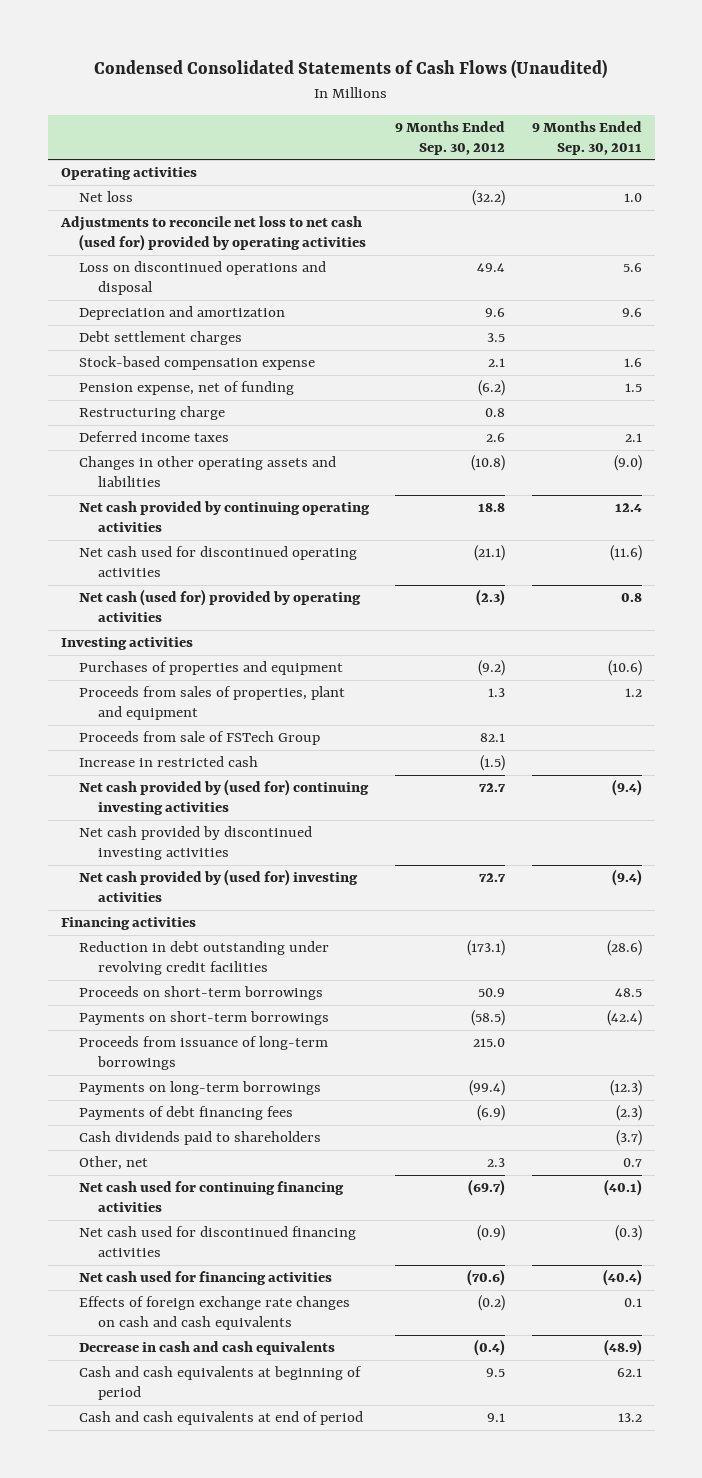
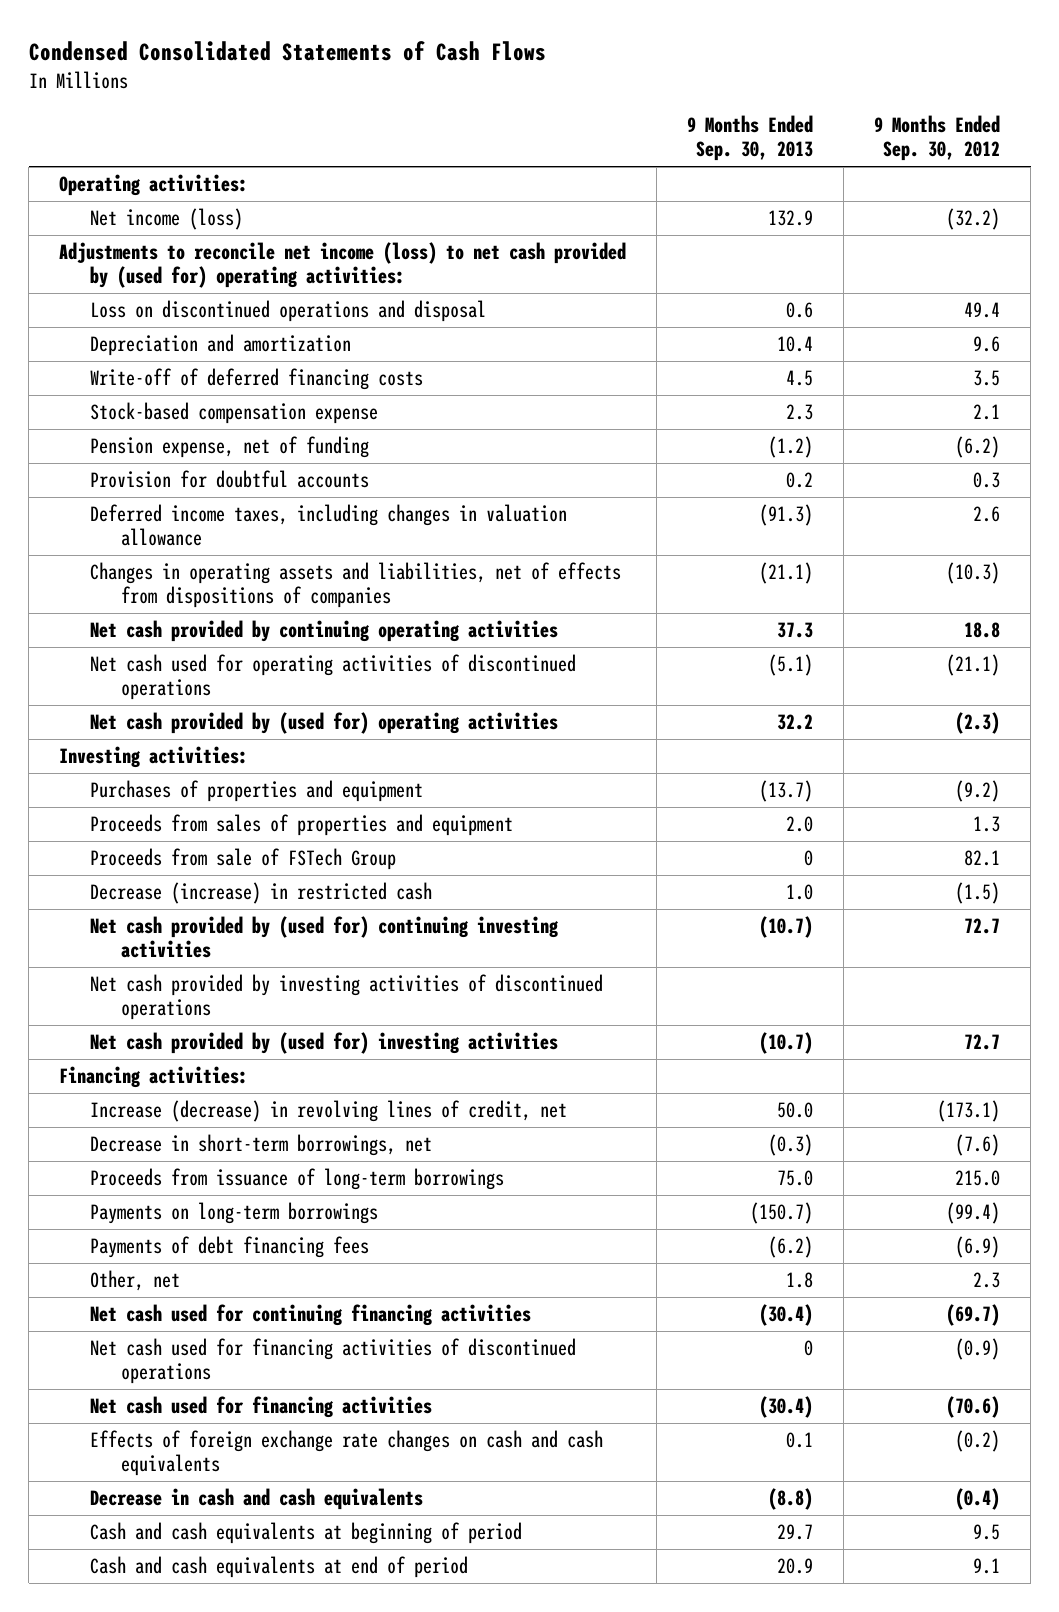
- Condensed Consolidated Statements of Cash Flows (Unaudited)
+ Condensed Consolidated Statements of Cash Flows
- | 9 Months Ended Sep. 30, 2012 | 9 Months Ended Sep. 30, 2011
+ | 9 Months Ended Sep. 30, 2013 | 9 Months Ended Sep. 30, 2012
- Operating activities
- Net loss | (32.2) | 1.0
- Adjustments to reconcile net loss to net cash (used for) provided by operating activities
+ Operating activities:
+ Net income (loss) | 132.9 | (32.2)
+ Adjustments to reconcile net income (loss) to net cash provided by (used for) operating activities:
- Debt settlement charges | 3.5 |
+ Write-off of deferred financing costs | 4.5 | 3.5
- Restructuring charge | 0.8 |
- Deferred income taxes | 2.6 | 2.1
- Changes in other operating assets and liabilities | (10.8) | (9.0)
+ Provision for doubtful accounts | 0.2 | 0.3
+ Deferred income taxes, including changes in valuation allowance | (91.3) | 2.6
+ Changes in operating assets and liabilities, net of effects from dispositions of companies | (21.1) | (10.3)
- Net cash used for discontinued operating activities | (21.1) | (11.6)
- Net cash (used for) provided by operating activities | (2.3) | 0.8
- Investing activities
+ Net cash used for operating activities of discontinued operations | (5.1) | (21.1)
+ Net cash provided by (used for) operating activities | 32.2 | (2.3)
+ Investing activities:
- Proceeds from sales of properties, plant and equipment | 1.3 | 1.2
+ Proceeds from sales of properties and equipment | 2.0 | 1.3
- Increase in restricted cash | (1.5) |
+ Decrease (increase) in restricted cash | 1.0 | (1.5)
- Net cash provided by discontinued investing activities
+ Net cash provided by investing activities of discontinued operations
- Financing activities
- Reduction in debt outstanding under revolving credit facilities | (173.1) | (28.6)
- Proceeds on short-term borrowings | 50.9 | 48.5
- Payments on short-term borrowings | (58.5) | (42.4)
+ Financing activities:
+ Increase (decrease) in revolving lines of credit, net | 50.0 | (173.1)
+ Decrease in short-term borrowings, net | (0.3) | (7.6)
- Cash dividends paid to shareholders | | (3.7)
- Net cash used for discontinued financing activities | (0.9) | (0.3)
+ Net cash used for financing activities of discontinued operations | 0 | (0.9)

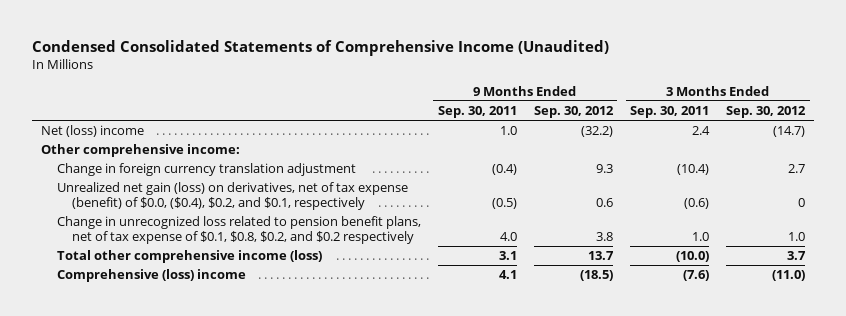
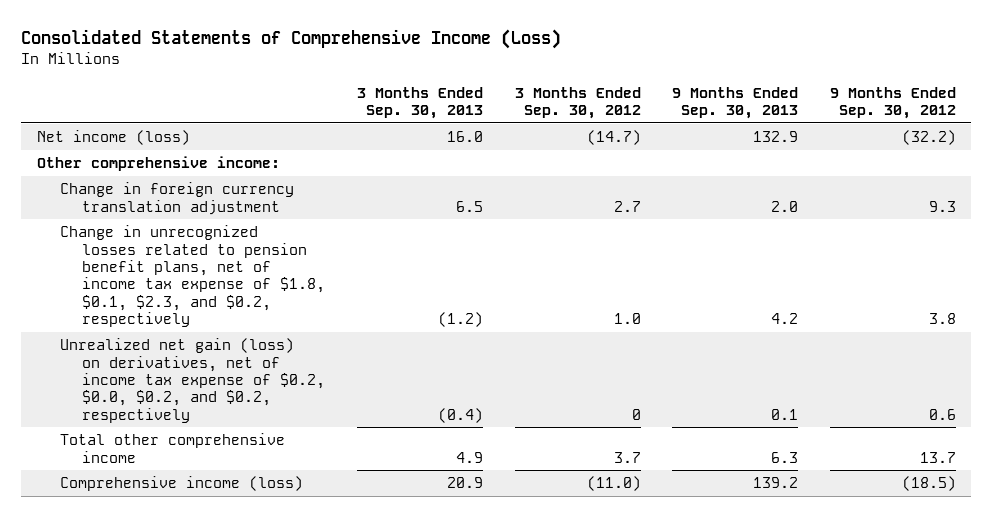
- Condensed Consolidated Statements of Comprehensive Income (Unaudited)
+ Consolidated Statements of Comprehensive Income (Loss)
- | 9 Months Ended Sep. 30, 2011 | 9 Months Ended Sep. 30, 2012 | 3 Months Ended Sep. 30, 2011 | 3 Months Ended Sep. 30, 2012
+ | 3 Months Ended Sep. 30, 2013 | 3 Months Ended Sep. 30, 2012 | 9 Months Ended Sep. 30, 2013 | 9 Months Ended Sep. 30, 2012
- Net (loss) income | 1.0 | (32.2) | 2.4 | (14.7)
+ Net income (loss) | 16.0 | (14.7) | 132.9 | (32.2)
- Unrealized net gain (loss) on derivatives, net of tax expense (benefit) of $0.0, ($0.4), $0.2, and $0.1, respectively | (0.5) | 0.6 | (0.6) | 0
- Change in unrecognized loss related to pension benefit plans, net of tax expense of $0.1, $0.8, $0.2, and $0.2 respectively | 4.0 | 3.8 | 1.0 | 1.0
- Total other comprehensive income (loss) | 3.1 | 13.7 | (10.0) | 3.7
- Comprehensive (loss) income | 4.1 | (18.5) | (7.6) | (11.0)
+ Change in unrecognized losses related to pension benefit plans, net of income tax expense of $1.8, $0.1, $2.3, and $0.2, respectively | (1.2) | 1.0 | 4.2 | 3.8
+ Unrealized net gain (loss) on derivatives, net of income tax expense of $0.2, $0.0, $0.2, and $0.2, respectively | (0.4) | 0 | 0.1 | 0.6
+ Total other comprehensive income | 4.9 | 3.7 | 6.3 | 13.7
+ Comprehensive income (loss) | 20.9 | (11.0) | 139.2 | (18.5)

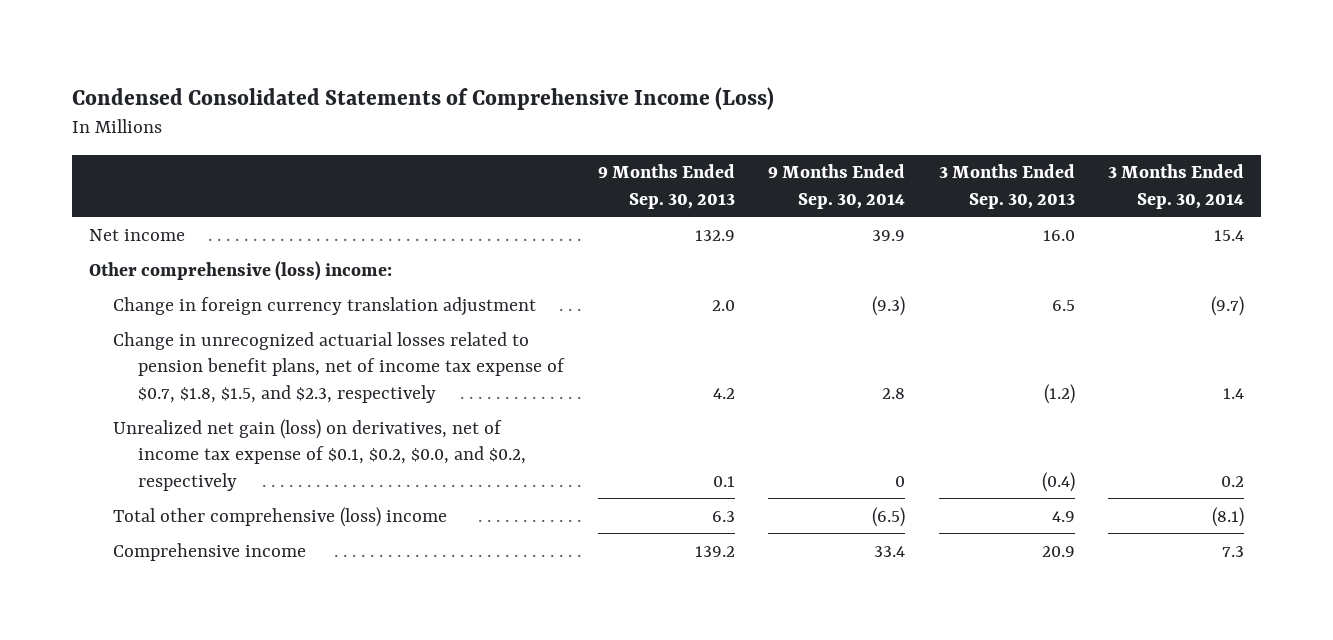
- Consolidated Statements of Comprehensive Income (Loss)
+ Condensed Consolidated Statements of Comprehensive Income (Loss)
- | 3 Months Ended Sep. 30, 2013 | 3 Months Ended Sep. 30, 2012 | 9 Months Ended Sep. 30, 2013 | 9 Months Ended Sep. 30, 2012
+ | 9 Months Ended Sep. 30, 2013 | 9 Months Ended Sep. 30, 2014 | 3 Months Ended Sep. 30, 2013 | 3 Months Ended Sep. 30, 2014
- Net income (loss) | 16.0 | (14.7) | 132.9 | (32.2)
- Other comprehensive income:
+ Net income | 132.9 | 39.9 | 16.0 | 15.4
+ Other comprehensive (loss) income:
- Change in unrecognized losses related to pension benefit plans, net of income tax expense of $1.8, $0.1, $2.3, and $0.2, respectively | (1.2) | 1.0 | 4.2 | 3.8
- Unrealized net gain (loss) on derivatives, net of income tax expense of $0.2, $0.0, $0.2, and $0.2, respectively | (0.4) | 0 | 0.1 | 0.6
- Total other comprehensive income | 4.9 | 3.7 | 6.3 | 13.7
- Comprehensive income (loss) | 20.9 | (11.0) | 139.2 | (18.5)
+ Change in unrecognized actuarial losses related to pension benefit plans, net of income tax expense of $0.7, $1.8, $1.5, and $2.3, respectively | 4.2 | 2.8 | (1.2) | 1.4
+ Unrealized net gain (loss) on derivatives, net of income tax expense of $0.1, $0.2, $0.0, and $0.2, respectively | 0.1 | 0 | (0.4) | 0.2
+ Total other comprehensive (loss) income | 6.3 | (6.5) | 4.9 | (8.1)
+ Comprehensive income | 139.2 | 33.4 | 20.9 | 7.3

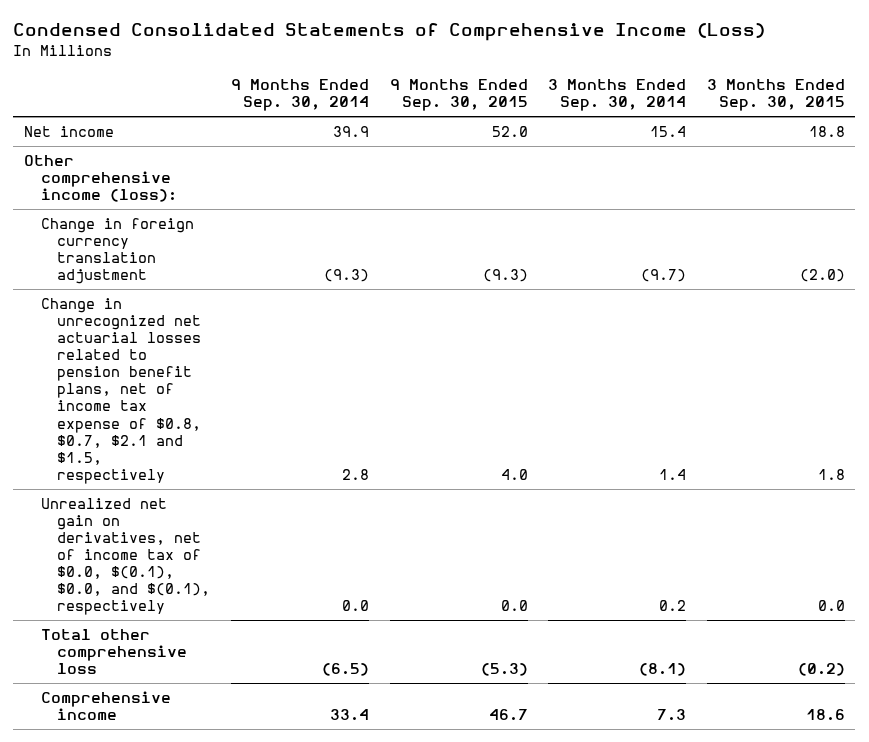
- | 9 Months Ended Sep. 30, 2013 | 9 Months Ended Sep. 30, 2014 | 3 Months Ended Sep. 30, 2013 | 3 Months Ended Sep. 30, 2014
+ | 9 Months Ended Sep. 30, 2014 | 9 Months Ended Sep. 30, 2015 | 3 Months Ended Sep. 30, 2014 | 3 Months Ended Sep. 30, 2015
- Other comprehensive (loss) income:
+ Other comprehensive income (loss):
- Change in unrecognized actuarial losses related to pension benefit plans, net of income tax expense of $0.7, $1.8, $1.5, and $2.3, respectively | 4.2 | 2.8 | (1.2) | 1.4
- Unrealized net gain (loss) on derivatives, net of income tax expense of $0.1, $0.2, $0.0, and $0.2, respectively | 0.1 | 0 | (0.4) | 0.2
- Total other comprehensive (loss) income | 6.3 | (6.5) | 4.9 | (8.1)
+ Change in unrecognized net actuarial losses related to pension benefit plans, net of income tax expense of $0.8, $0.7, $2.1 and $1.5, respectively | 2.8 | 4.0 | 1.4 | 1.8
+ Unrealized net gain on derivatives, net of income tax of $0.0, $(0.1), $0.0, and $(0.1), respectively | 0.0 | 0.0 | 0.2 | 0.0
+ Total other comprehensive loss | (6.5) | (5.3) | (8.1) | (0.2)

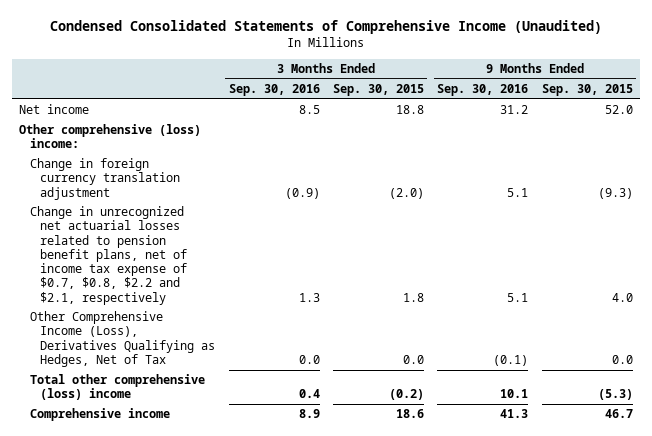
- Condensed Consolidated Statements of Comprehensive Income (Loss)
+ Condensed Consolidated Statements of Comprehensive Income (Unaudited)
- | 9 Months Ended Sep. 30, 2014 | 9 Months Ended Sep. 30, 2015 | 3 Months Ended Sep. 30, 2014 | 3 Months Ended Sep. 30, 2015
+ | 3 Months Ended Sep. 30, 2016 | 3 Months Ended Sep. 30, 2015 | 9 Months Ended Sep. 30, 2016 | 9 Months Ended Sep. 30, 2015
- Other comprehensive income (loss):
+ Other comprehensive (loss) income:
- Change in unrecognized net actuarial losses related to pension benefit plans, net of income tax expense of $0.8, $0.7, $2.1 and $1.5, respectively | 2.8 | 4.0 | 1.4 | 1.8
- Unrealized net gain on derivatives, net of income tax of $0.0, $(0.1), $0.0, and $(0.1), respectively | 0.0 | 0.0 | 0.2 | 0.0
- Total other comprehensive loss | (6.5) | (5.3) | (8.1) | (0.2)
+ Change in unrecognized net actuarial losses related to pension benefit plans, net of income tax expense of $0.7, $0.8, $2.2 and $2.1, respectively | 1.3 | 1.8 | 5.1 | 4.0
+ Other Comprehensive Income (Loss), Derivatives Qualifying as Hedges, Net of Tax | 0.0 | 0.0 | (0.1) | 0.0
+ Total other comprehensive (loss) income | 0.4 | (0.2) | 10.1 | (5.3)

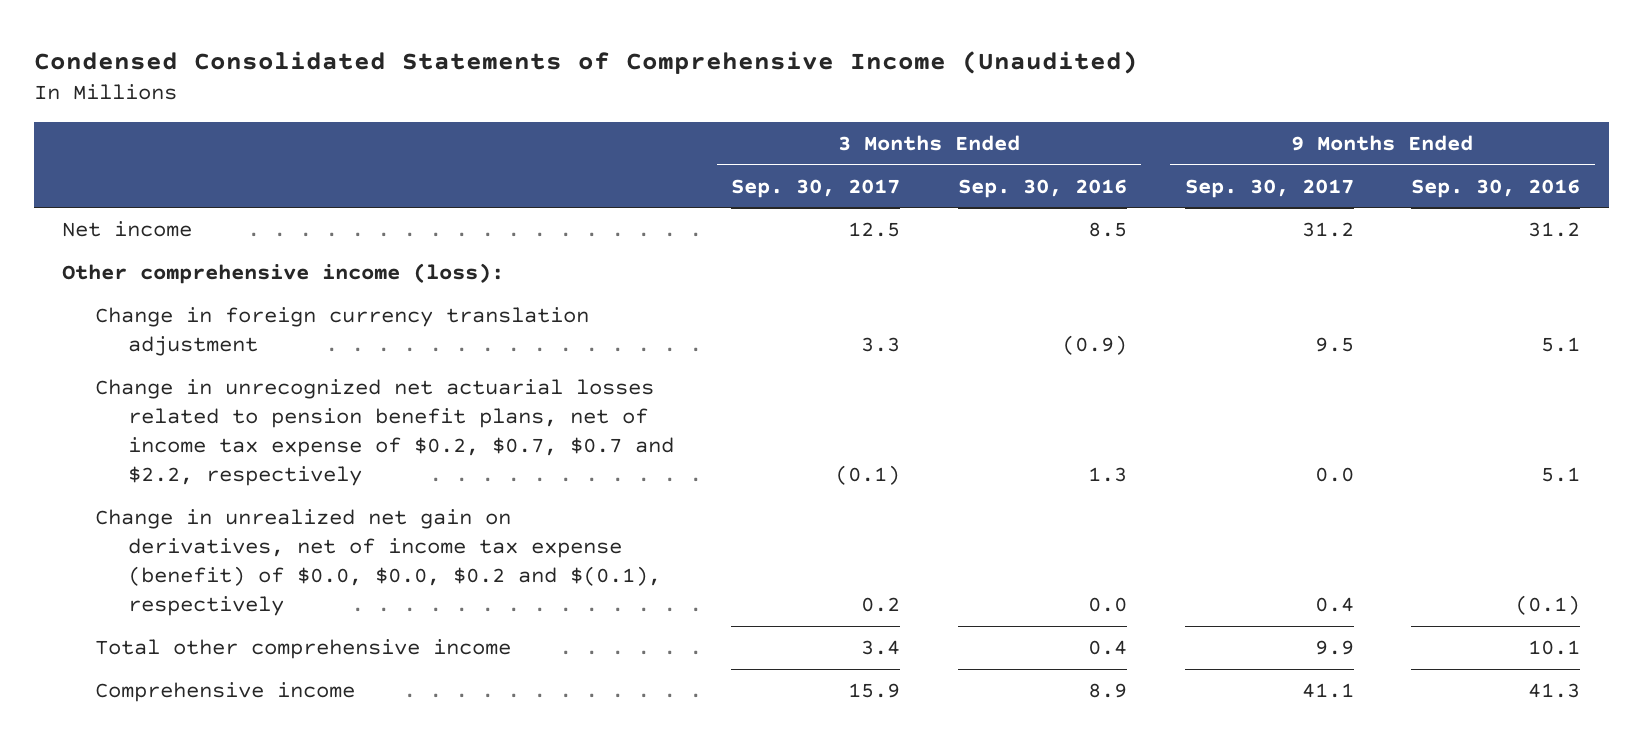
- | 3 Months Ended Sep. 30, 2016 | 3 Months Ended Sep. 30, 2015 | 9 Months Ended Sep. 30, 2016 | 9 Months Ended Sep. 30, 2015
+ | 3 Months Ended Sep. 30, 2017 | 3 Months Ended Sep. 30, 2016 | 9 Months Ended Sep. 30, 2017 | 9 Months Ended Sep. 30, 2016
- Other comprehensive (loss) income:
+ Other comprehensive income (loss):
- Change in unrecognized net actuarial losses related to pension benefit plans, net of income tax expense of $0.7, $0.8, $2.2 and $2.1, respectively | 1.3 | 1.8 | 5.1 | 4.0
- Other Comprehensive Income (Loss), Derivatives Qualifying as Hedges, Net of Tax | 0.0 | 0.0 | (0.1) | 0.0
- Total other comprehensive (loss) income | 0.4 | (0.2) | 10.1 | (5.3)
+ Change in unrecognized net actuarial losses related to pension benefit plans, net of income tax expense of $0.2, $0.7, $0.7 and $2.2, respectively | (0.1) | 1.3 | 0.0 | 5.1
+ Change in unrealized net gain on derivatives, net of income tax expense (benefit) of $0.0, $0.0, $0.2 and $(0.1), respectively | 0.2 | 0.0 | 0.4 | (0.1)
+ Total other comprehensive income | 3.4 | 0.4 | 9.9 | 10.1

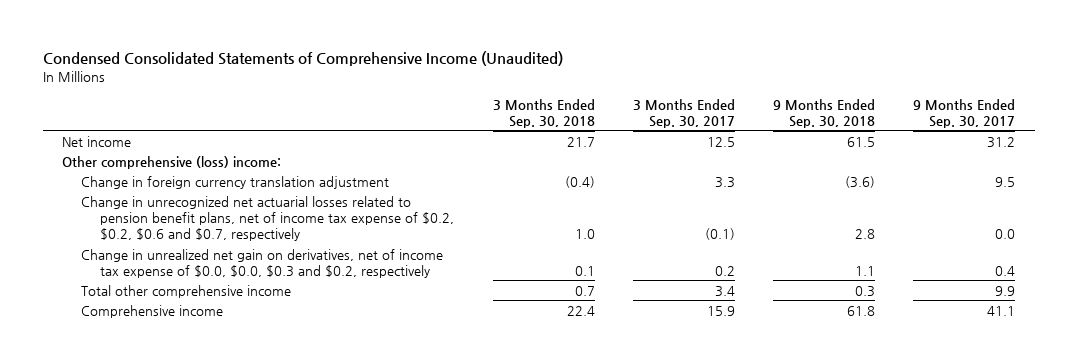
- | 3 Months Ended Sep. 30, 2017 | 3 Months Ended Sep. 30, 2016 | 9 Months Ended Sep. 30, 2017 | 9 Months Ended Sep. 30, 2016
+ | 3 Months Ended Sep. 30, 2018 | 3 Months Ended Sep. 30, 2017 | 9 Months Ended Sep. 30, 2018 | 9 Months Ended Sep. 30, 2017
- Other comprehensive income (loss):
+ Other comprehensive (loss) income:
- Change in unrecognized net actuarial losses related to pension benefit plans, net of income tax expense of $0.2, $0.7, $0.7 and $2.2, respectively | (0.1) | 1.3 | 0.0 | 5.1
- Change in unrealized net gain on derivatives, net of income tax expense (benefit) of $0.0, $0.0, $0.2 and $(0.1), respectively | 0.2 | 0.0 | 0.4 | (0.1)
+ Change in unrecognized net actuarial losses related to pension benefit plans, net of income tax expense of $0.2, $0.2, $0.6 and $0.7, respectively | 1.0 | (0.1) | 2.8 | 0.0
+ Change in unrealized net gain on derivatives, net of income tax expense of $0.0, $0.0, $0.3 and $0.2, respectively | 0.1 | 0.2 | 1.1 | 0.4

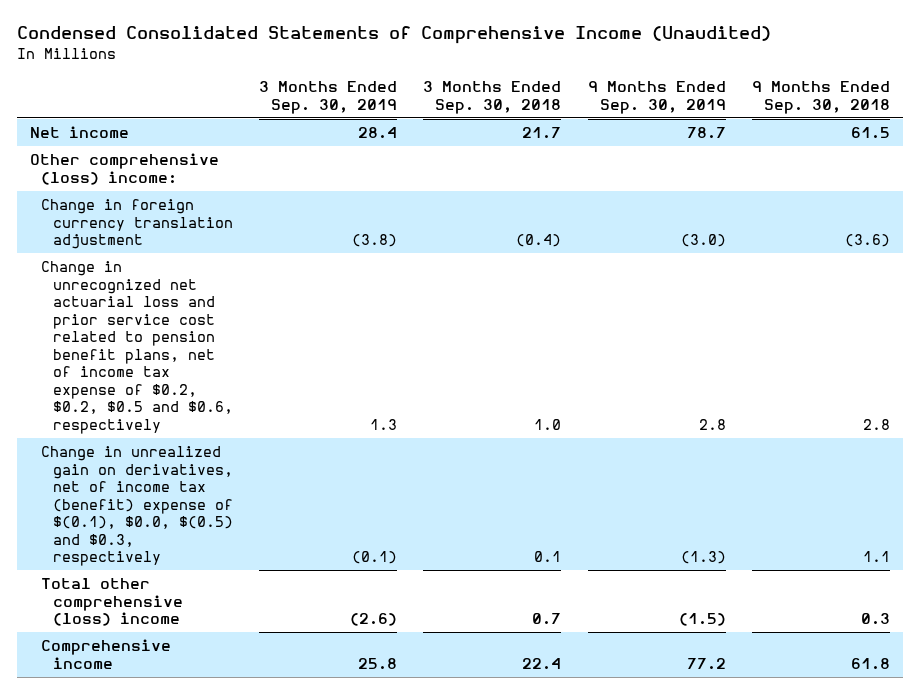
- | 3 Months Ended Sep. 30, 2018 | 3 Months Ended Sep. 30, 2017 | 9 Months Ended Sep. 30, 2018 | 9 Months Ended Sep. 30, 2017
+ | 3 Months Ended Sep. 30, 2019 | 3 Months Ended Sep. 30, 2018 | 9 Months Ended Sep. 30, 2019 | 9 Months Ended Sep. 30, 2018
- Change in unrecognized net actuarial losses related to pension benefit plans, net of income tax expense of $0.2, $0.2, $0.6 and $0.7, respectively | 1.0 | (0.1) | 2.8 | 0.0
- Change in unrealized net gain on derivatives, net of income tax expense of $0.0, $0.0, $0.3 and $0.2, respectively | 0.1 | 0.2 | 1.1 | 0.4
- Total other comprehensive income | 0.7 | 3.4 | 0.3 | 9.9
+ Change in unrecognized net actuarial loss and prior service cost related to pension benefit plans, net of income tax expense of $0.2, $0.2, $0.5 and $0.6, respectively | 1.3 | 1.0 | 2.8 | 2.8
+ Change in unrealized gain on derivatives, net of income tax (benefit) expense of $(0.1), $0.0, $(0.5) and $0.3, respectively | (0.1) | 0.1 | (1.3) | 1.1
+ Total other comprehensive (loss) income | (2.6) | 0.7 | (1.5) | 0.3

